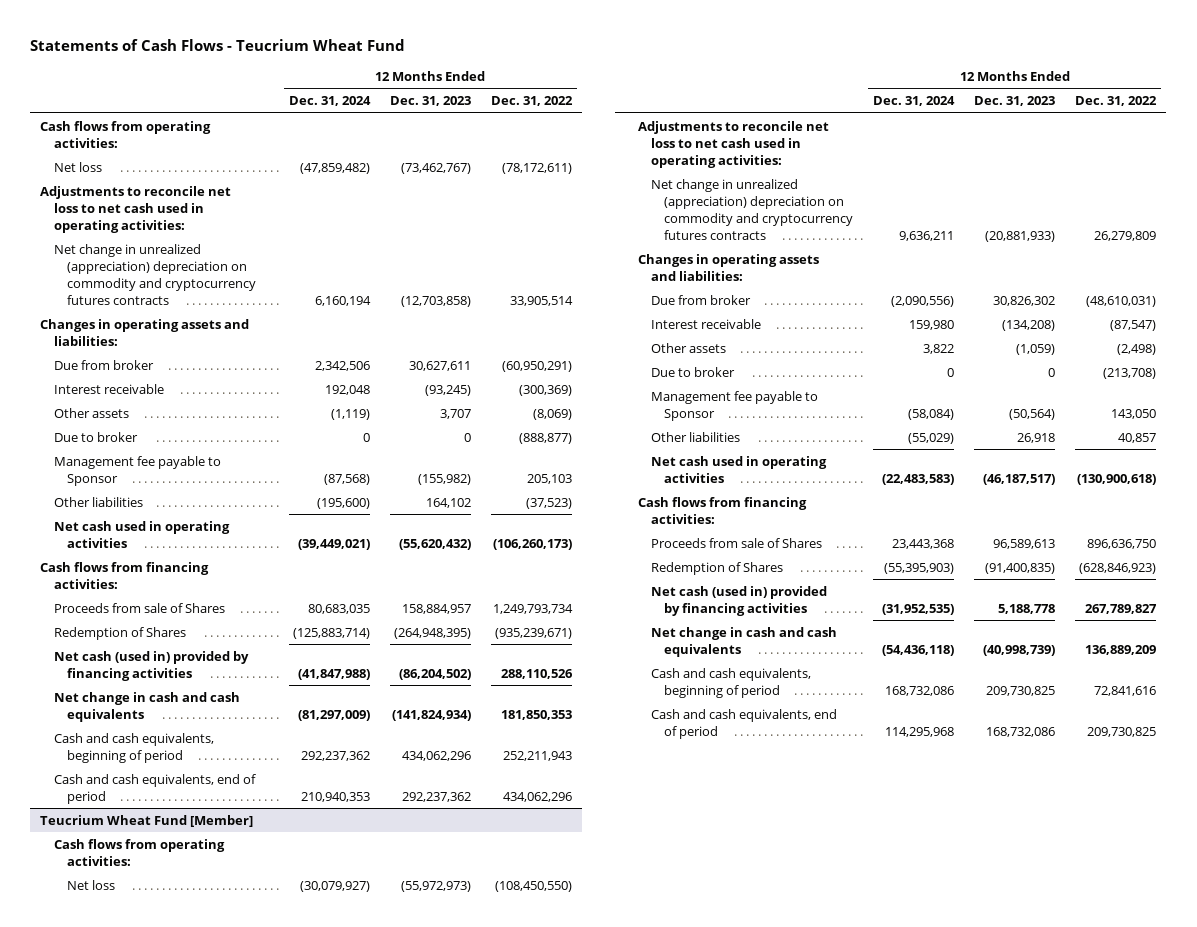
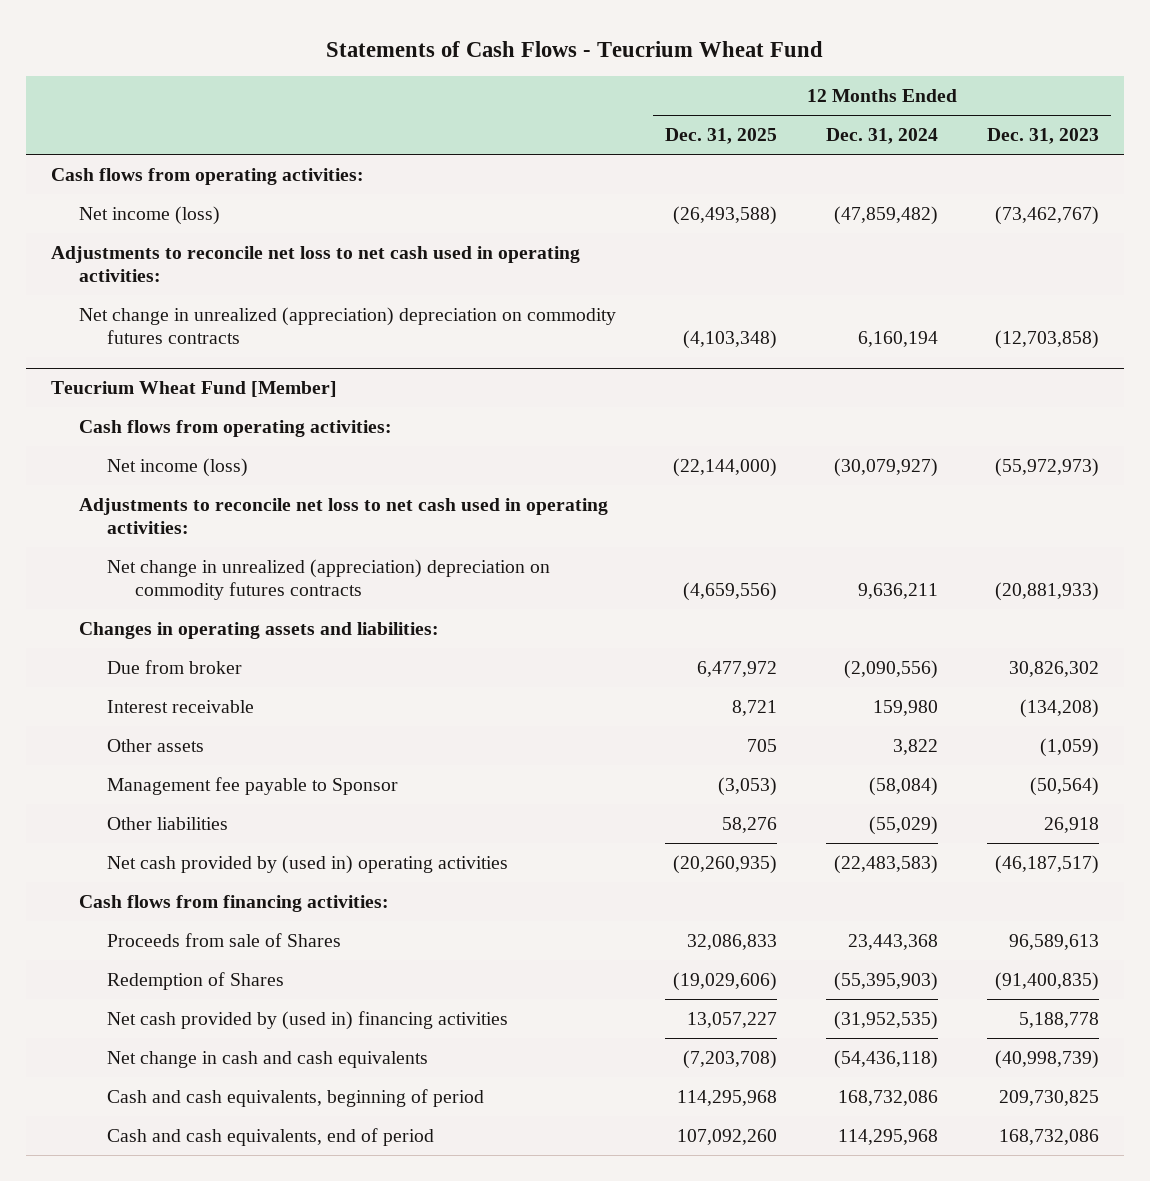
- | 12 Months Ended Dec. 31, 2024 | 12 Months Ended Dec. 31, 2023 | 12 Months Ended Dec. 31, 2022
+ | 12 Months Ended Dec. 31, 2025 | 12 Months Ended Dec. 31, 2024 | 12 Months Ended Dec. 31, 2023
- Net loss | (47,859,482) | (73,462,767) | (78,172,611)
+ Net income (loss) | (26,493,588) | (47,859,482) | (73,462,767)
- Net change in unrealized (appreciation) depreciation on commodity and cryptocurrency futures contracts | 6,160,194 | (12,703,858) | 33,905,514
- Changes in operating assets and liabilities:
- Due from broker | 2,342,506 | 30,627,611 | (60,950,291)
- Interest receivable | 192,048 | (93,245) | (300,369)
- Other assets | (1,119) | 3,707 | (8,069)
- Due to broker | 0 | 0 | (888,877)
- Management fee payable to Sponsor | (87,568) | (155,982) | 205,103
- Other liabilities | (195,600) | 164,102 | (37,523)
- Net cash used in operating activities | (39,449,021) | (55,620,432) | (106,260,173)
- Cash flows from financing activities:
- Proceeds from sale of Shares | 80,683,035 | 158,884,957 | 1,249,793,734
- Redemption of Shares | (125,883,714) | (264,948,395) | (935,239,671)
- Net cash (used in) provided by financing activities | (41,847,988) | (86,204,502) | 288,110,526
- Net change in cash and cash equivalents | (81,297,009) | (141,824,934) | 181,850,353
- Cash and cash equivalents, beginning of period | 292,237,362 | 434,062,296 | 252,211,943
- Cash and cash equivalents, end of period | 210,940,353 | 292,237,362 | 434,062,296
+ Net change in unrealized (appreciation) depreciation on commodity futures contracts | (4,103,348) | 6,160,194 | (12,703,858)
@ Teucrium Wheat Fund [Member]
- Net loss | (30,079,927) | (55,972,973) | (108,450,550)
+ Net income (loss) | (22,144,000) | (30,079,927) | (55,972,973)
- Net change in unrealized (appreciation) depreciation on commodity and cryptocurrency futures contracts | 9,636,211 | (20,881,933) | 26,279,809
+ Net change in unrealized (appreciation) depreciation on commodity futures contracts | (4,659,556) | 9,636,211 | (20,881,933)
- Due to broker | 0 | 0 | (213,708)
- Net cash used in operating activities | (22,483,583) | (46,187,517) | (130,900,618)
+ Net cash provided by (used in) operating activities | (20,260,935) | (22,483,583) | (46,187,517)
- Net cash (used in) provided by financing activities | (31,952,535) | 5,188,778 | 267,789,827
+ Net cash provided by (used in) financing activities | 13,057,227 | (31,952,535) | 5,188,778

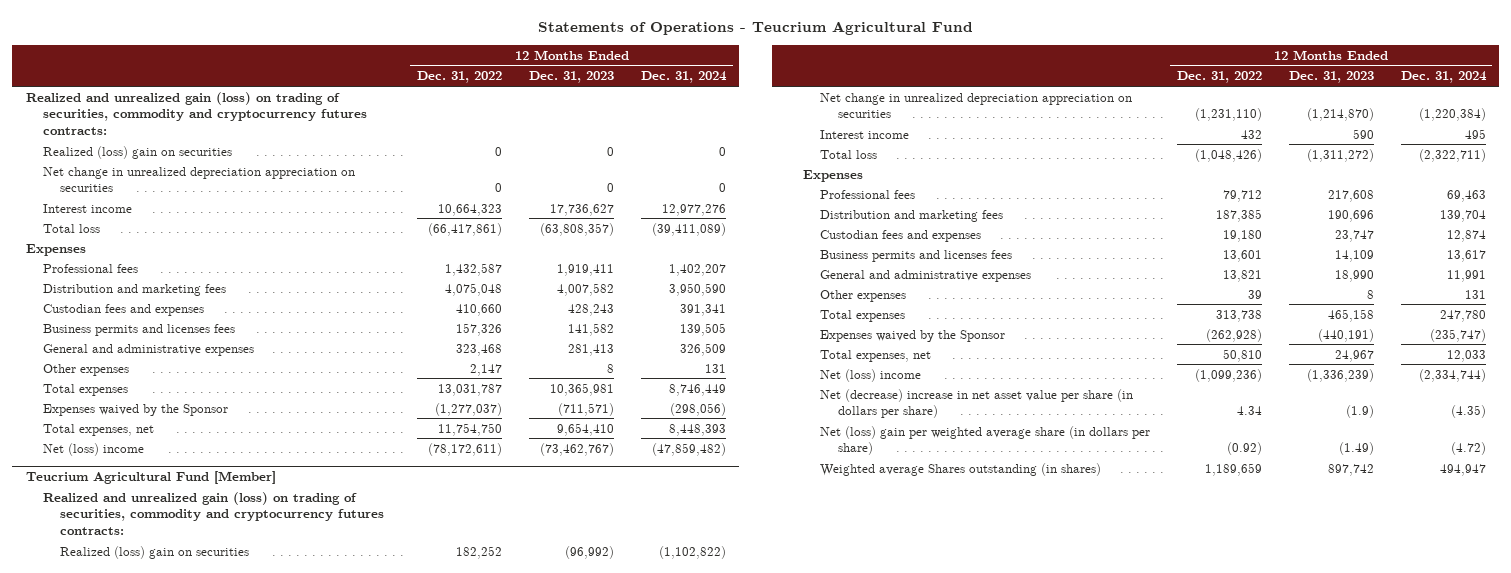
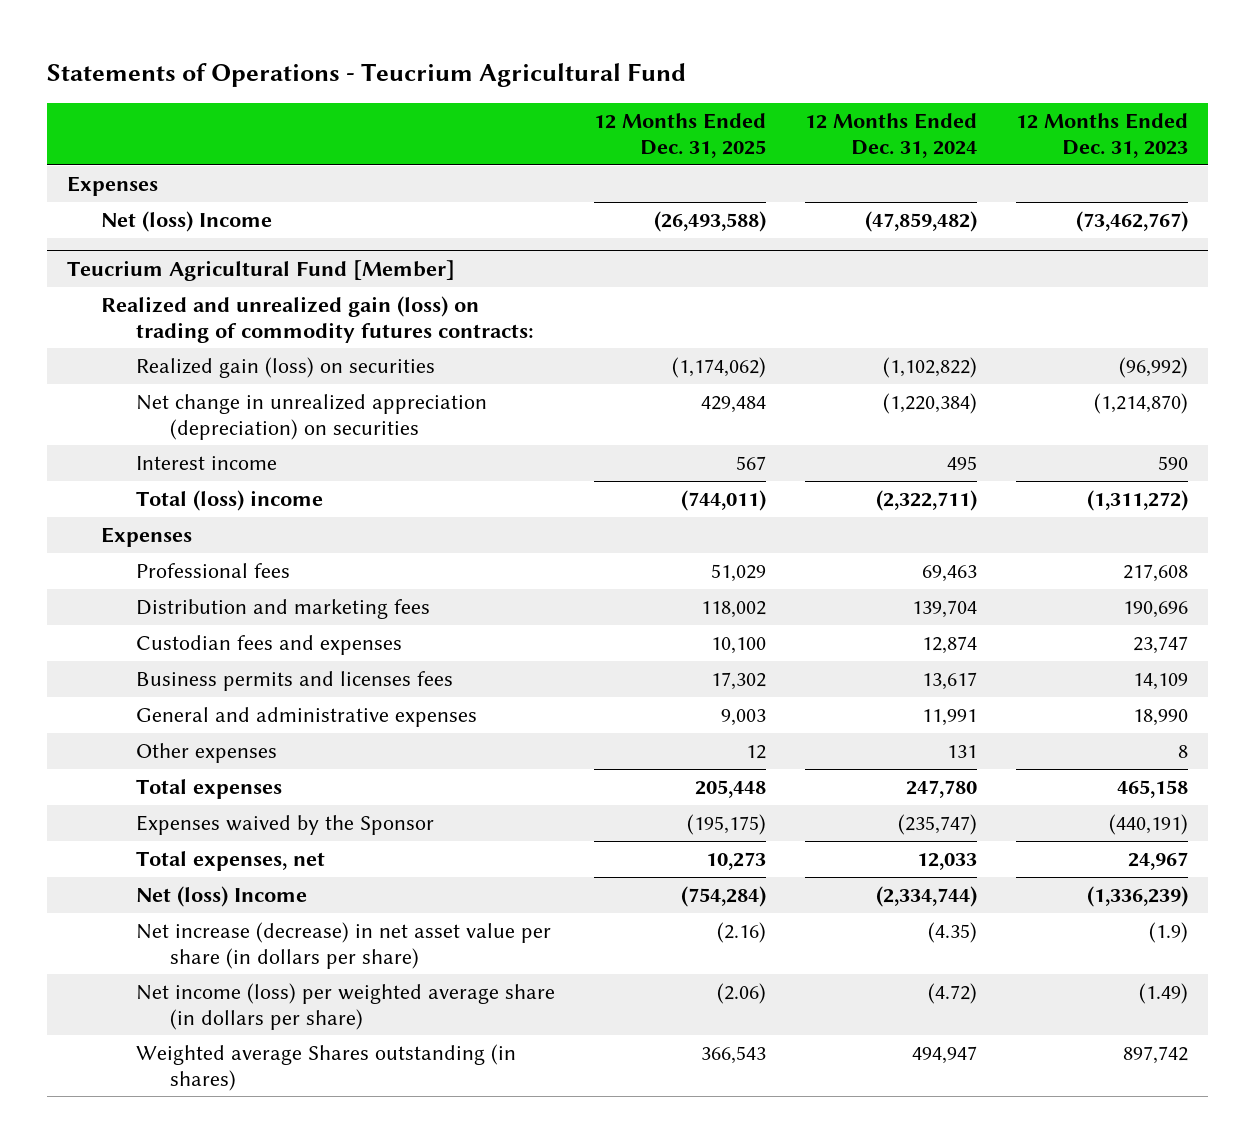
- | 12 Months Ended Dec. 31, 2022 | 12 Months Ended Dec. 31, 2023 | 12 Months Ended Dec. 31, 2024
+ | 12 Months Ended Dec. 31, 2025 | 12 Months Ended Dec. 31, 2024 | 12 Months Ended Dec. 31, 2023
- Realized and unrealized gain (loss) on trading of securities, commodity and cryptocurrency futures contracts:
- Realized (loss) gain on securities | 0 | 0 | 0
- Net change in unrealized depreciation appreciation on securities | 0 | 0 | 0
- Interest income | 10,664,323 | 17,736,627 | 12,977,276
- Total loss | (66,417,861) | (63,808,357) | (39,411,089)
- Professional fees | 1,432,587 | 1,919,411 | 1,402,207
- Distribution and marketing fees | 4,075,048 | 4,007,582 | 3,950,590
- Custodian fees and expenses | 410,660 | 428,243 | 391,341
- Business permits and licenses fees | 157,326 | 141,582 | 139,505
- General and administrative expenses | 323,468 | 281,413 | 326,509
- Other expenses | 2,147 | 8 | 131
- Total expenses | 13,031,787 | 10,365,981 | 8,746,449
- Expenses waived by the Sponsor | (1,277,037) | (711,571) | (298,056)
- Total expenses, net | 11,754,750 | 9,654,410 | 8,448,393
- Net (loss) income | (78,172,611) | (73,462,767) | (47,859,482)
+ Net (loss) Income | (26,493,588) | (47,859,482) | (73,462,767)
@ Teucrium Agricultural Fund [Member]
- Realized and unrealized gain (loss) on trading of securities, commodity and cryptocurrency futures contracts:
- Realized (loss) gain on securities | 182,252 | (96,992) | (1,102,822)
- Net change in unrealized depreciation appreciation on securities | (1,231,110) | (1,214,870) | (1,220,384)
+ Realized and unrealized gain (loss) on trading of commodity futures contracts:
+ Realized gain (loss) on securities | (1,174,062) | (1,102,822) | (96,992)
+ Net change in unrealized appreciation (depreciation) on securities | 429,484 | (1,220,384) | (1,214,870)
- Total loss | (1,048,426) | (1,311,272) | (2,322,711)
+ Total (loss) income | (744,011) | (2,322,711) | (1,311,272)
- Net (loss) income | (1,099,236) | (1,336,239) | (2,334,744)
- Net (decrease) increase in net asset value per share (in dollars per share) | 4.34 | (1.9) | (4.35)
- Net (loss) gain per weighted average share (in dollars per share) | (0.92) | (1.49) | (4.72)
+ Net (loss) Income | (754,284) | (2,334,744) | (1,336,239)
+ Net increase (decrease) in net asset value per share (in dollars per share) | (2.16) | (4.35) | (1.9)
+ Net income (loss) per weighted average share (in dollars per share) | (2.06) | (4.72) | (1.49)

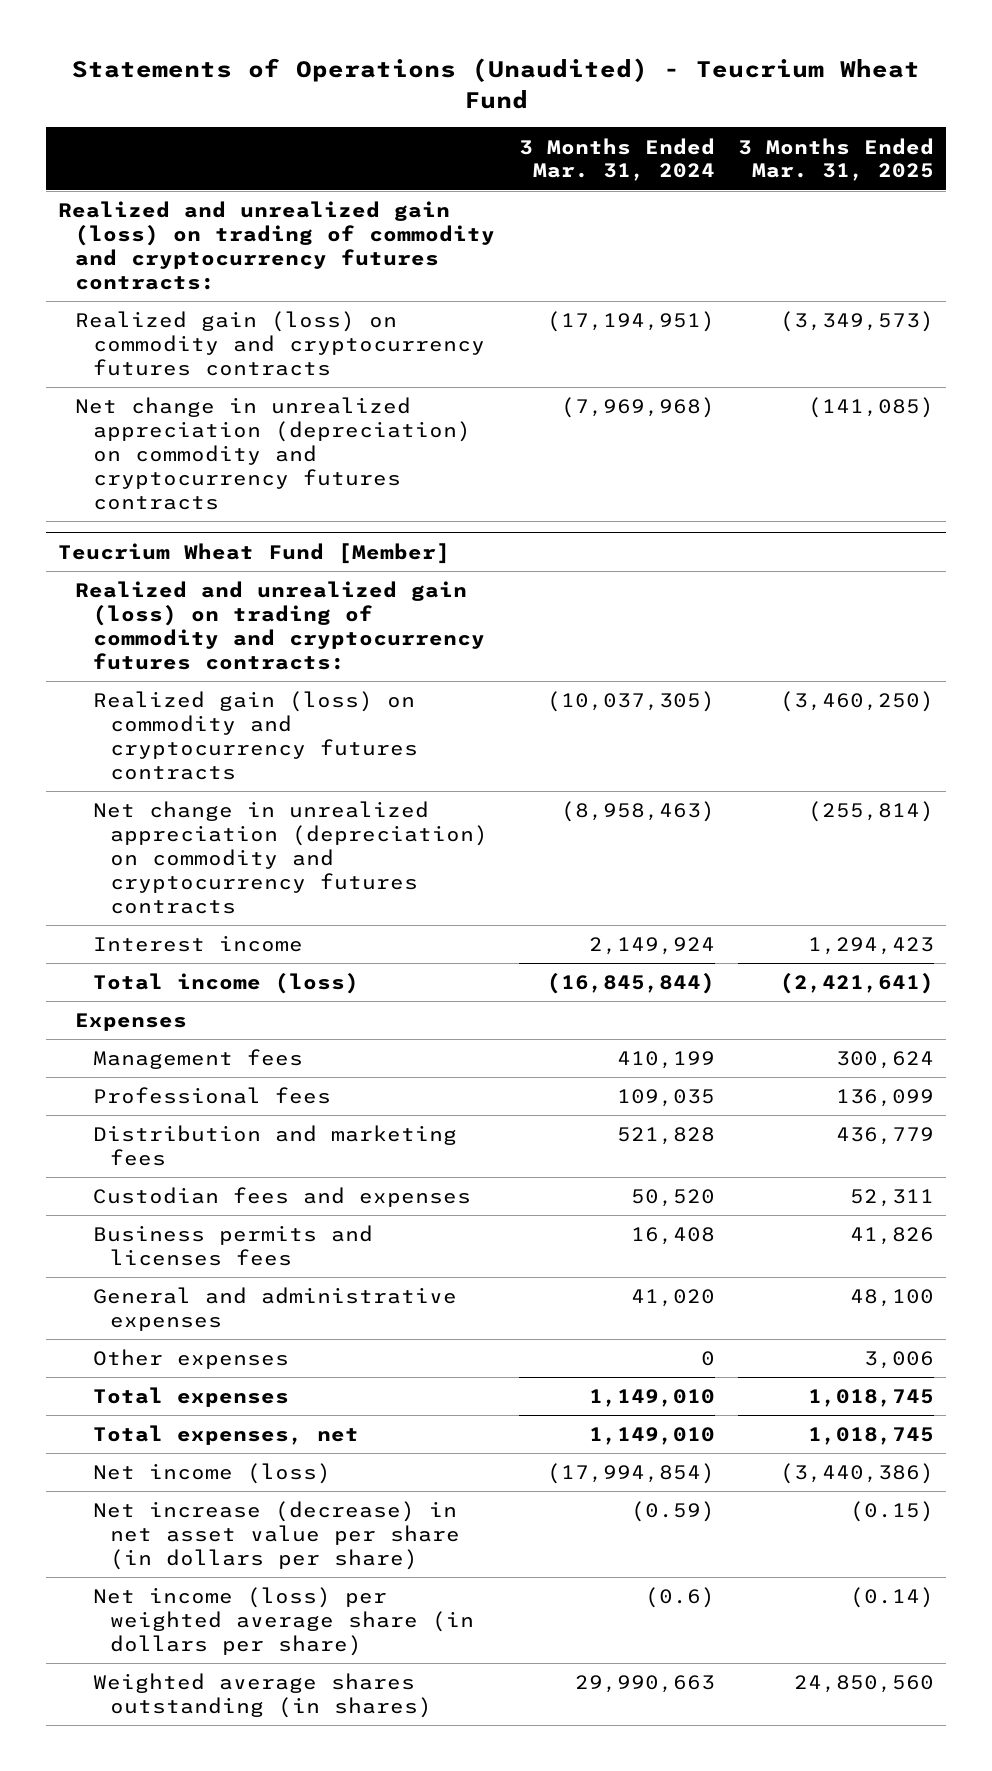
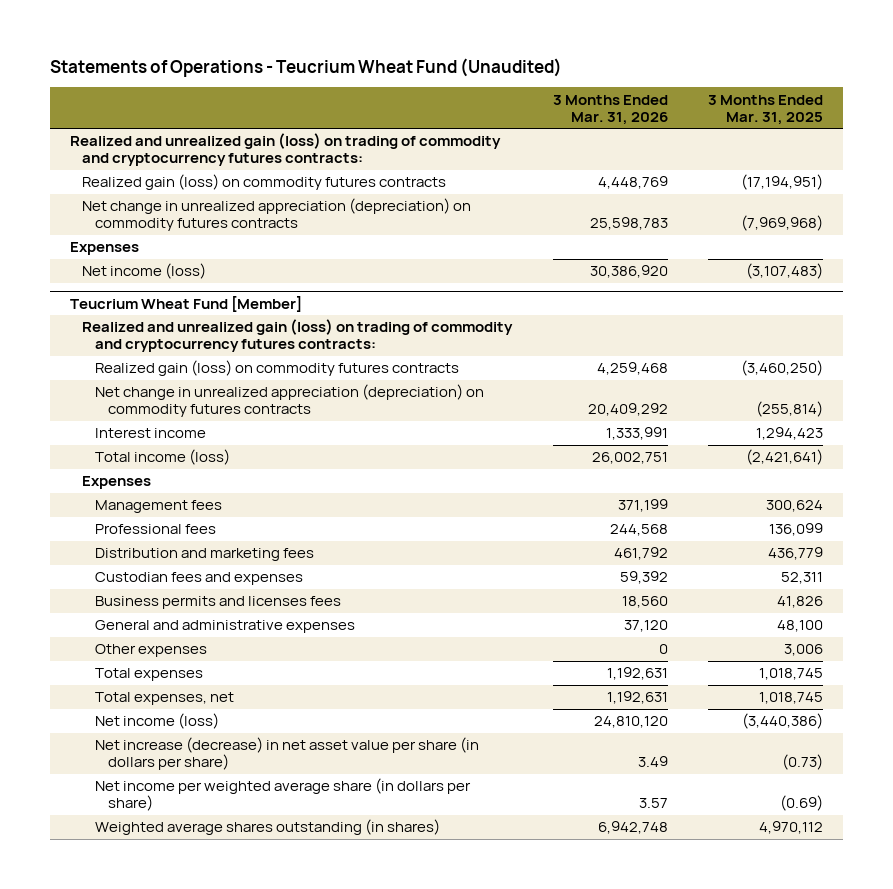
- Statements of Operations (Unaudited) - Teucrium Wheat Fund
+ Statements of Operations - Teucrium Wheat Fund (Unaudited)
- | 3 Months Ended Mar. 31, 2024 | 3 Months Ended Mar. 31, 2025
+ | 3 Months Ended Mar. 31, 2026 | 3 Months Ended Mar. 31, 2025
- Realized gain (loss) on commodity and cryptocurrency futures contracts | (17,194,951) | (3,349,573)
- Net change in unrealized appreciation (depreciation) on commodity and cryptocurrency futures contracts | (7,969,968) | (141,085)
+ Realized gain (loss) on commodity futures contracts | 4,448,769 | (17,194,951)
+ Net change in unrealized appreciation (depreciation) on commodity futures contracts | 25,598,783 | (7,969,968)
+ Expenses
+ Net income (loss) | 30,386,920 | (3,107,483)
@ Teucrium Wheat Fund [Member]
- Realized gain (loss) on commodity and cryptocurrency futures contracts | (10,037,305) | (3,460,250)
- Net change in unrealized appreciation (depreciation) on commodity and cryptocurrency futures contracts | (8,958,463) | (255,814)
+ Realized gain (loss) on commodity futures contracts | 4,259,468 | (3,460,250)
+ Net change in unrealized appreciation (depreciation) on commodity futures contracts | 20,409,292 | (255,814)
- Net increase (decrease) in net asset value per share (in dollars per share) | (0.59) | (0.15)
- Net income (loss) per weighted average share (in dollars per share) | (0.6) | (0.14)
- Weighted average shares outstanding (in shares) | 29,990,663 | 24,850,560
+ Net increase (decrease) in net asset value per share (in dollars per share) | 3.49 | (0.73)
+ Net income per weighted average share (in dollars per share) | 3.57 | (0.69)
+ Weighted average shares outstanding (in shares) | 6,942,748 | 4,970,112

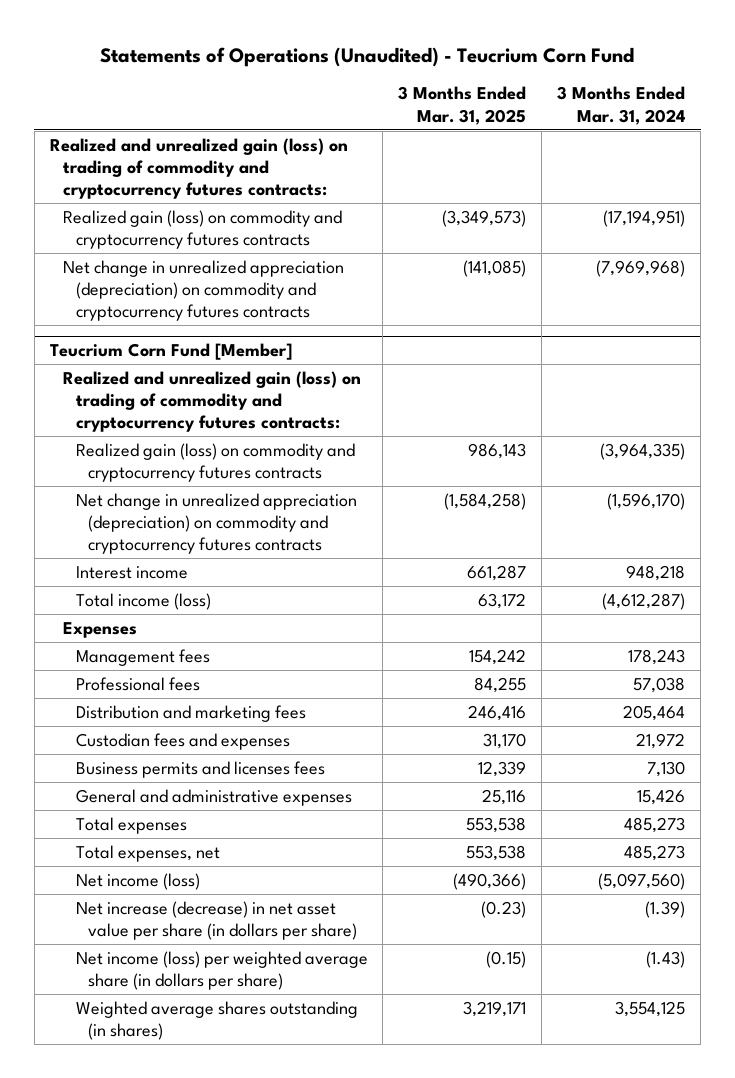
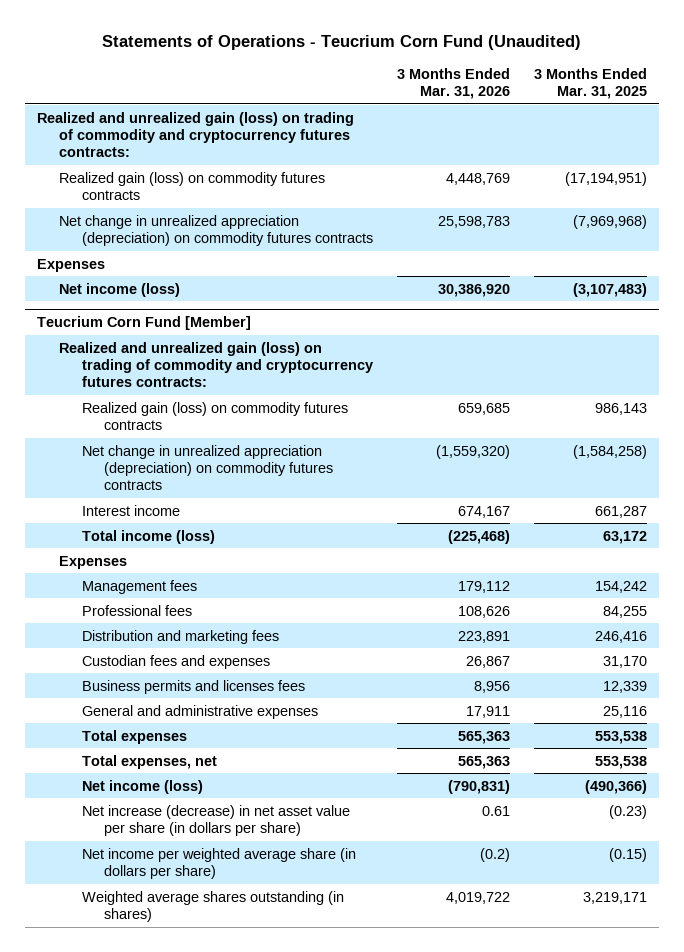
- Statements of Operations (Unaudited) - Teucrium Corn Fund
+ Statements of Operations - Teucrium Corn Fund (Unaudited)
- | 3 Months Ended Mar. 31, 2025 | 3 Months Ended Mar. 31, 2024
+ | 3 Months Ended Mar. 31, 2026 | 3 Months Ended Mar. 31, 2025
- Realized gain (loss) on commodity and cryptocurrency futures contracts | (3,349,573) | (17,194,951)
- Net change in unrealized appreciation (depreciation) on commodity and cryptocurrency futures contracts | (141,085) | (7,969,968)
+ Realized gain (loss) on commodity futures contracts | 4,448,769 | (17,194,951)
+ Net change in unrealized appreciation (depreciation) on commodity futures contracts | 25,598,783 | (7,969,968)
+ Expenses
+ Net income (loss) | 30,386,920 | (3,107,483)
@ Teucrium Corn Fund [Member]
- Realized gain (loss) on commodity and cryptocurrency futures contracts | 986,143 | (3,964,335)
- Net change in unrealized appreciation (depreciation) on commodity and cryptocurrency futures contracts | (1,584,258) | (1,596,170)
+ Realized gain (loss) on commodity futures contracts | 659,685 | 986,143
+ Net change in unrealized appreciation (depreciation) on commodity futures contracts | (1,559,320) | (1,584,258)
- Net income (loss) per weighted average share (in dollars per share) | (0.15) | (1.43)
+ Net income per weighted average share (in dollars per share) | (0.2) | (0.15)

